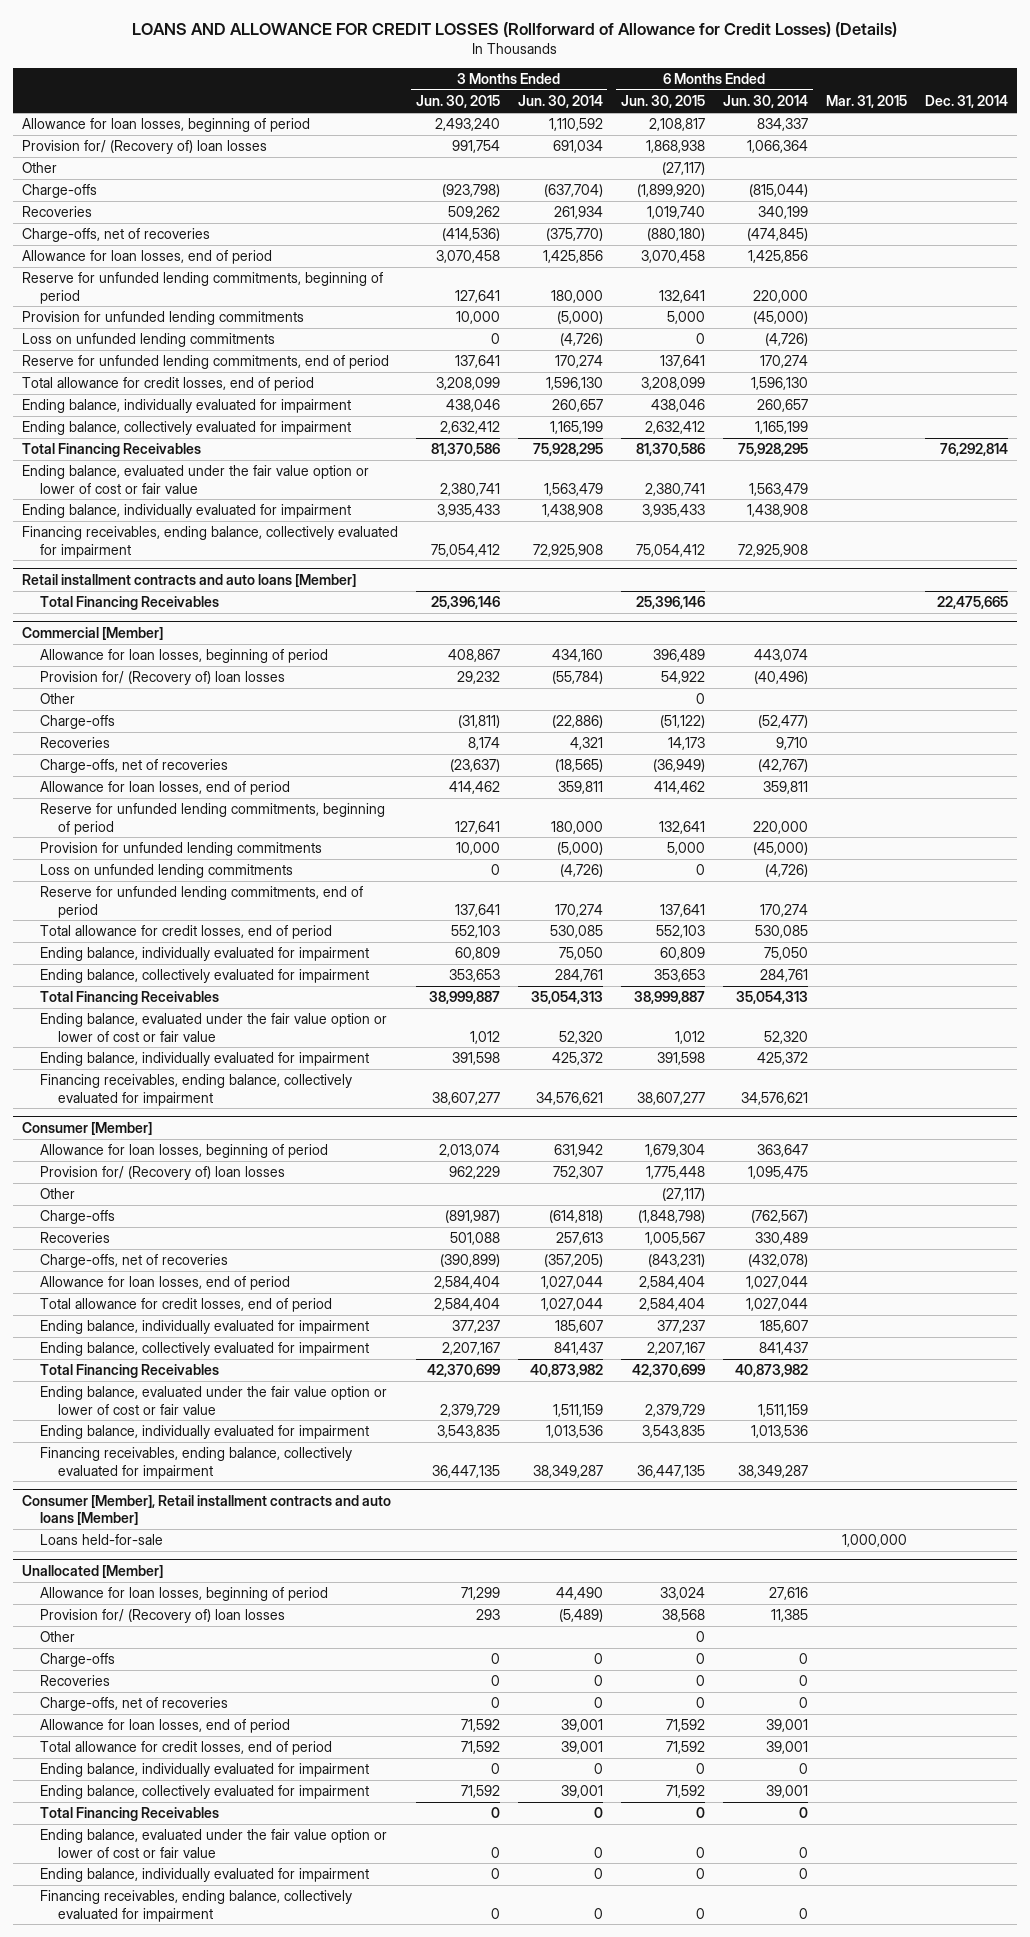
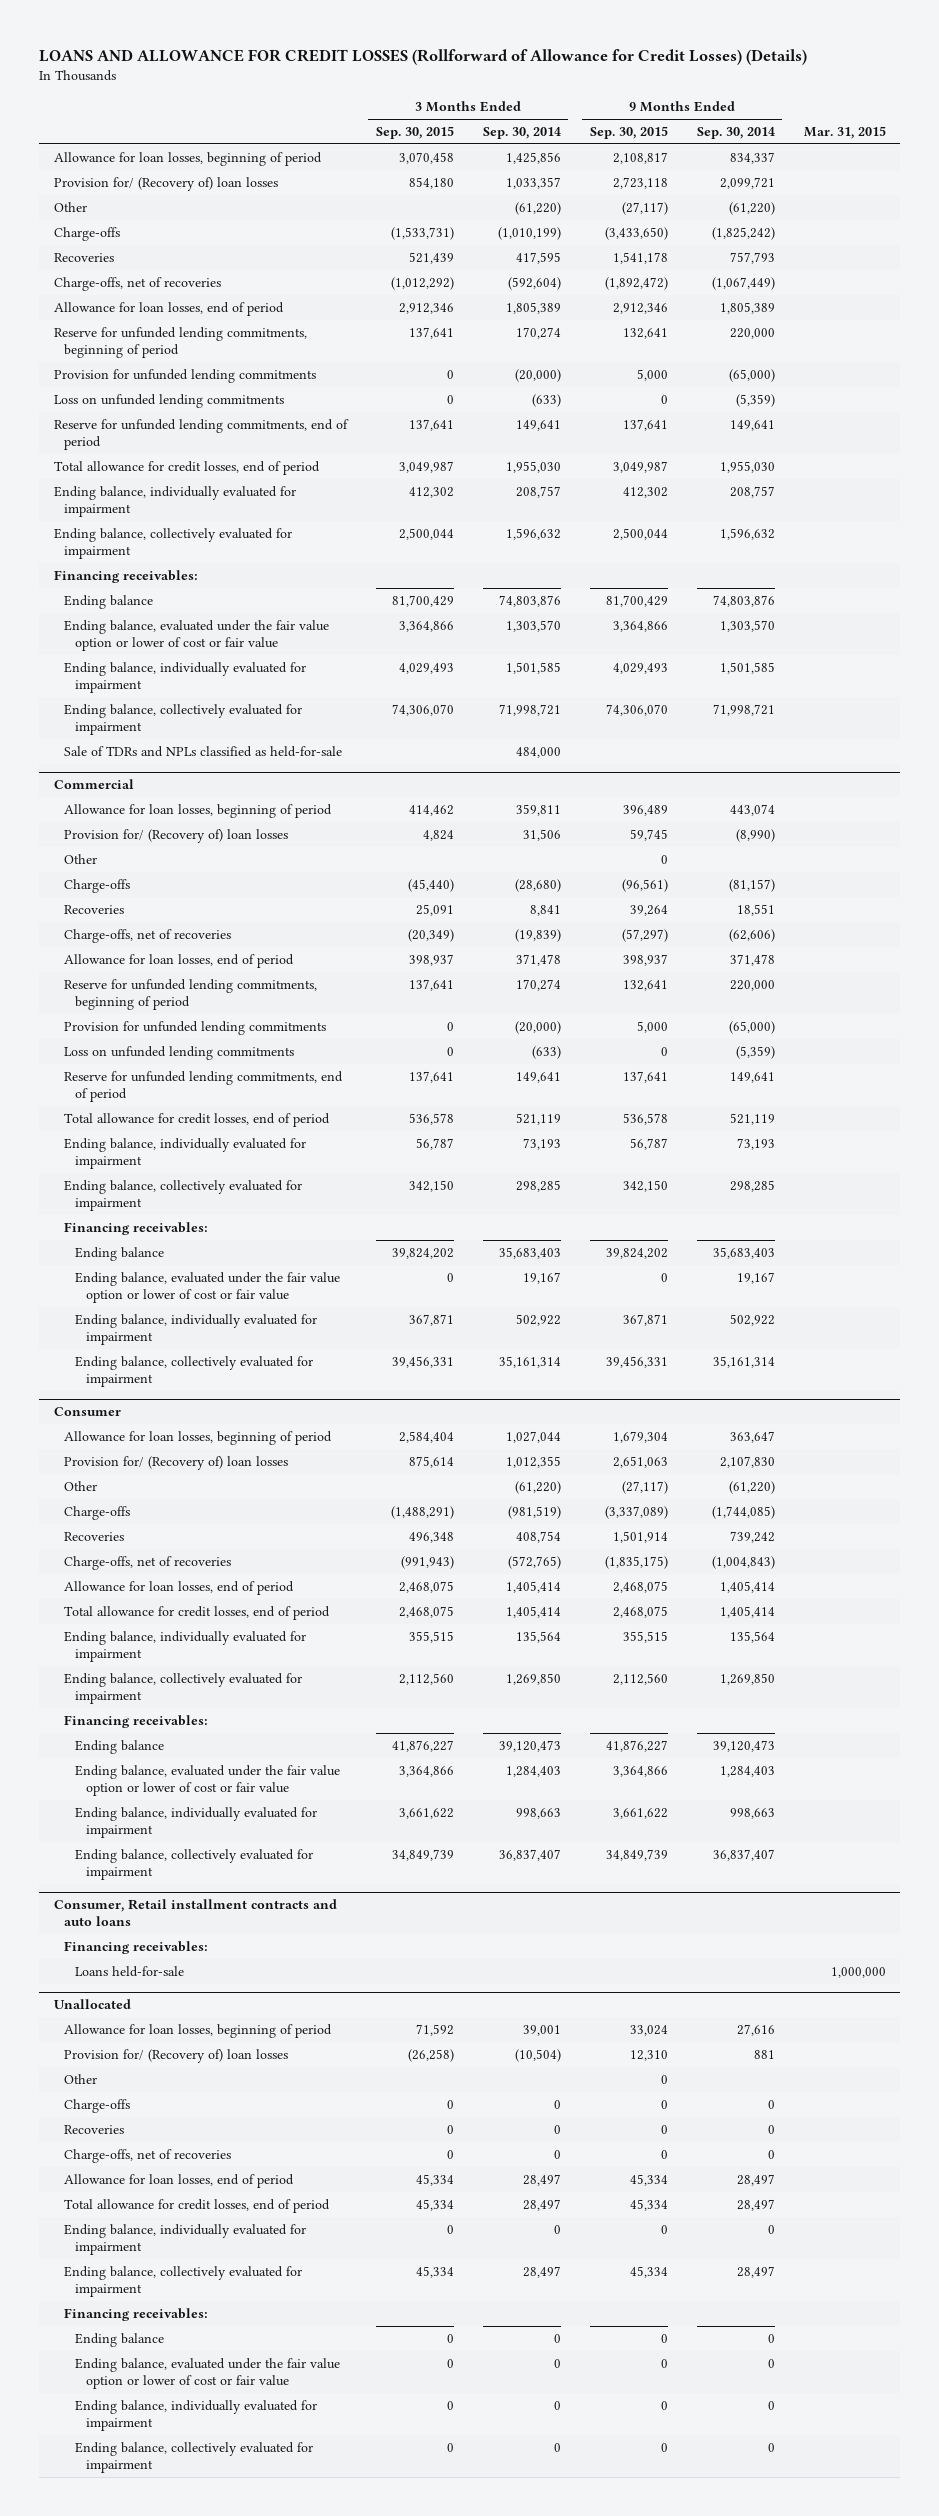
- | 3 Months Ended Jun. 30, 2015 | 3 Months Ended Jun. 30, 2014 | 6 Months Ended Jun. 30, 2015 | 6 Months Ended Jun. 30, 2014 | Mar. 31, 2015 | Dec. 31, 2014
+ | 3 Months Ended Sep. 30, 2015 | 3 Months Ended Sep. 30, 2014 | 9 Months Ended Sep. 30, 2015 | 9 Months Ended Sep. 30, 2014 | Mar. 31, 2015
- Total Financing Receivables | 81,370,586 | 75,928,295 | 81,370,586 | 75,928,295 | | 76,292,814
+ Financing receivables:
+ Ending balance | 81,700,429 | 74,803,876 | 81,700,429 | 74,803,876 |
- Financing receivables, ending balance, collectively evaluated for impairment | 75,054,412 | 72,925,908 | 75,054,412 | 72,925,908 | |
- Retail installment contracts and auto loans [Member]
- Total Financing Receivables | 25,396,146 | | 25,396,146 | | | 22,475,665
- Commercial [Member]
+ Ending balance, collectively evaluated for impairment | 74,306,070 | 71,998,721 | 74,306,070 | 71,998,721 |
+ Sale of TDRs and NPLs classified as held-for-sale | | 484,000 | | |
+ Commercial
- Total Financing Receivables | 38,999,887 | 35,054,313 | 38,999,887 | 35,054,313 | |
+ Financing receivables:
+ Ending balance | 39,824,202 | 35,683,403 | 39,824,202 | 35,683,403 |
- Financing receivables, ending balance, collectively evaluated for impairment | 38,607,277 | 34,576,621 | 38,607,277 | 34,576,621 | |
- Consumer [Member]
+ Ending balance, collectively evaluated for impairment | 39,456,331 | 35,161,314 | 39,456,331 | 35,161,314 |
+ Consumer
- Total Financing Receivables | 42,370,699 | 40,873,982 | 42,370,699 | 40,873,982 | |
+ Financing receivables:
+ Ending balance | 41,876,227 | 39,120,473 | 41,876,227 | 39,120,473 |
- Financing receivables, ending balance, collectively evaluated for impairment | 36,447,135 | 38,349,287 | 36,447,135 | 38,349,287 | |
- Consumer [Member], Retail installment contracts and auto loans [Member]
+ Ending balance, collectively evaluated for impairment | 34,849,739 | 36,837,407 | 34,849,739 | 36,837,407 |
+ Consumer, Retail installment contracts and auto loans
+ Financing receivables:
- Unallocated [Member]
+ Unallocated
- Total Financing Receivables | 0 | 0 | 0 | 0 | |
+ Financing receivables:
+ Ending balance | 0 | 0 | 0 | 0 |
- Financing receivables, ending balance, collectively evaluated for impairment | 0 | 0 | 0 | 0 | |
+ Ending balance, collectively evaluated for impairment | 0 | 0 | 0 | 0 |

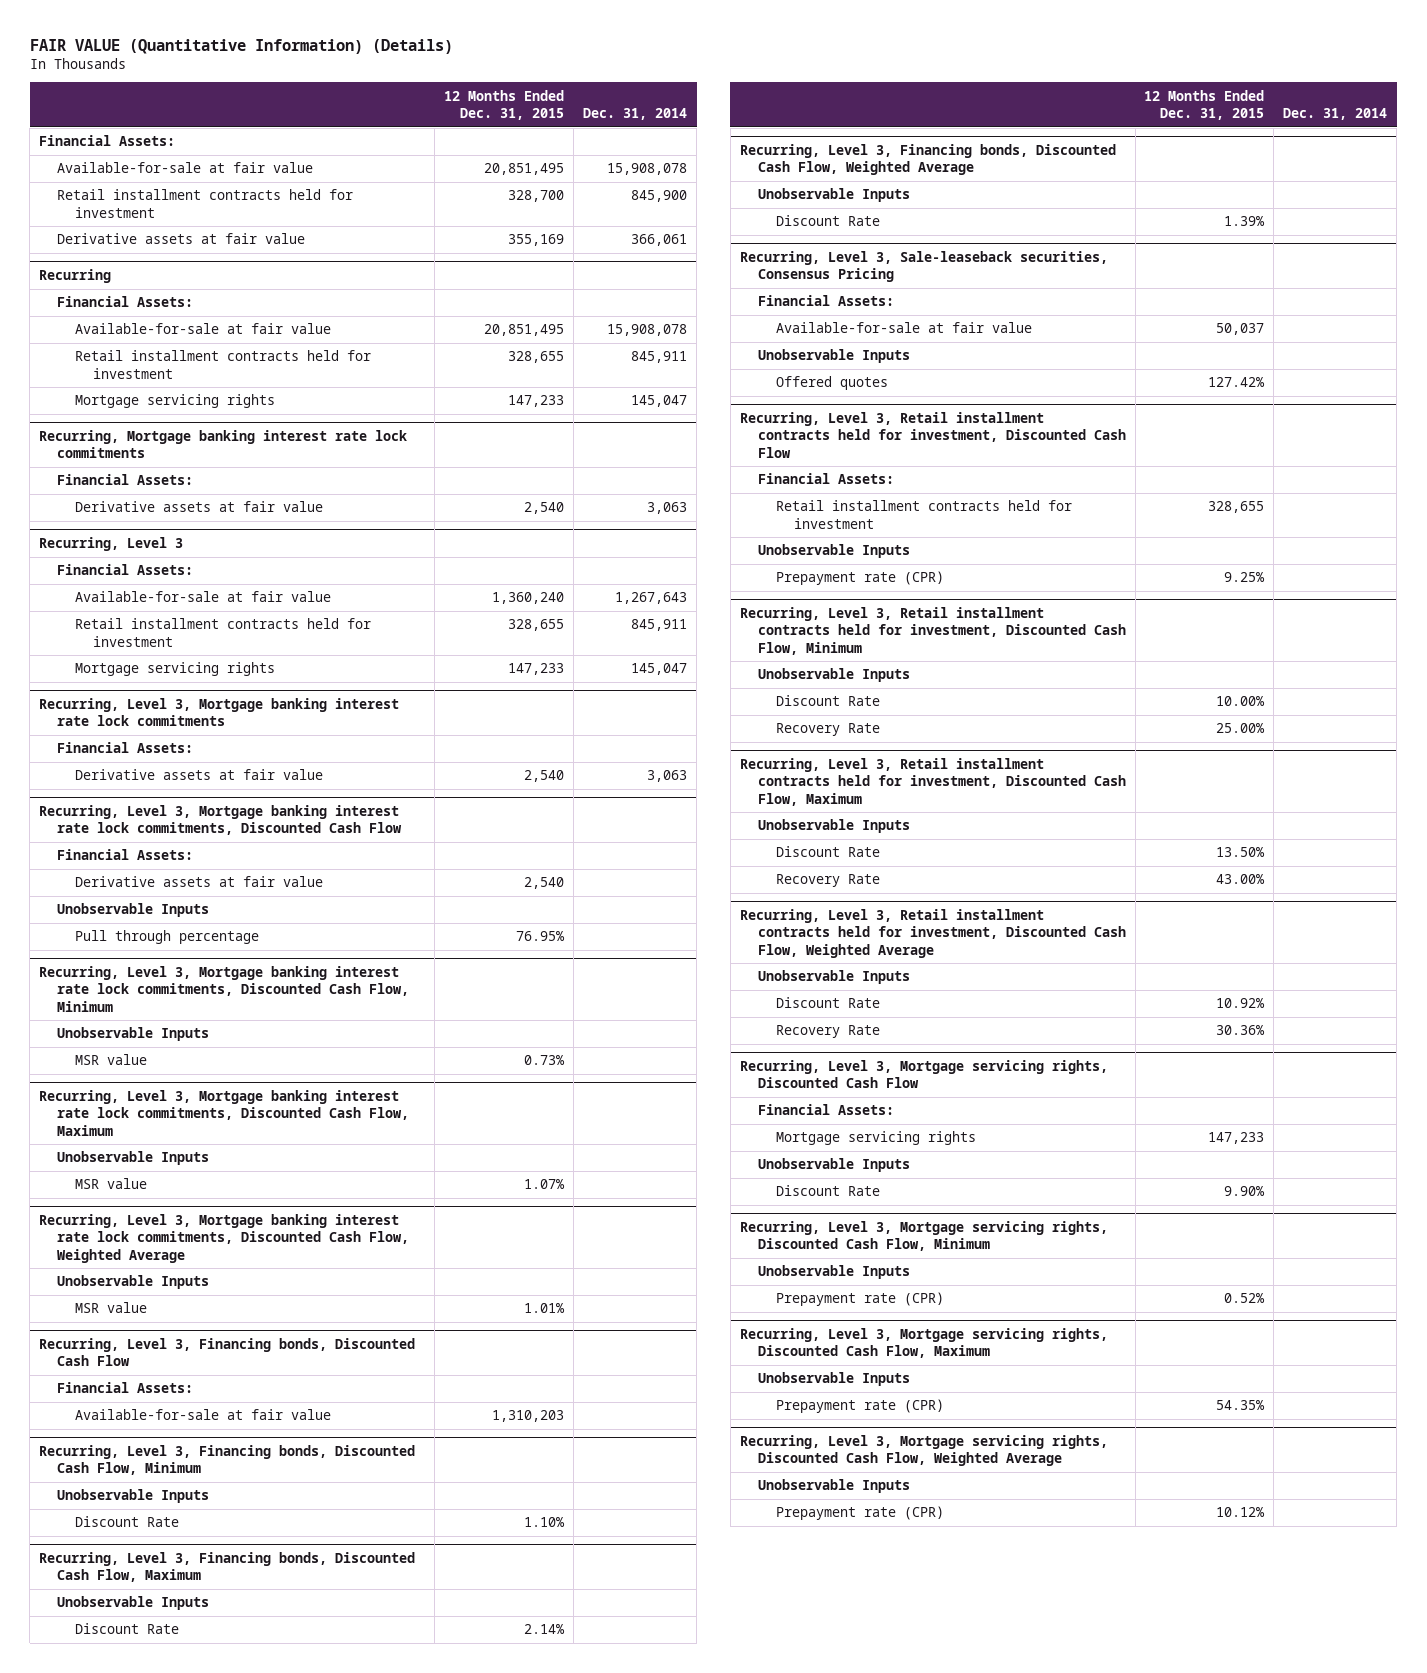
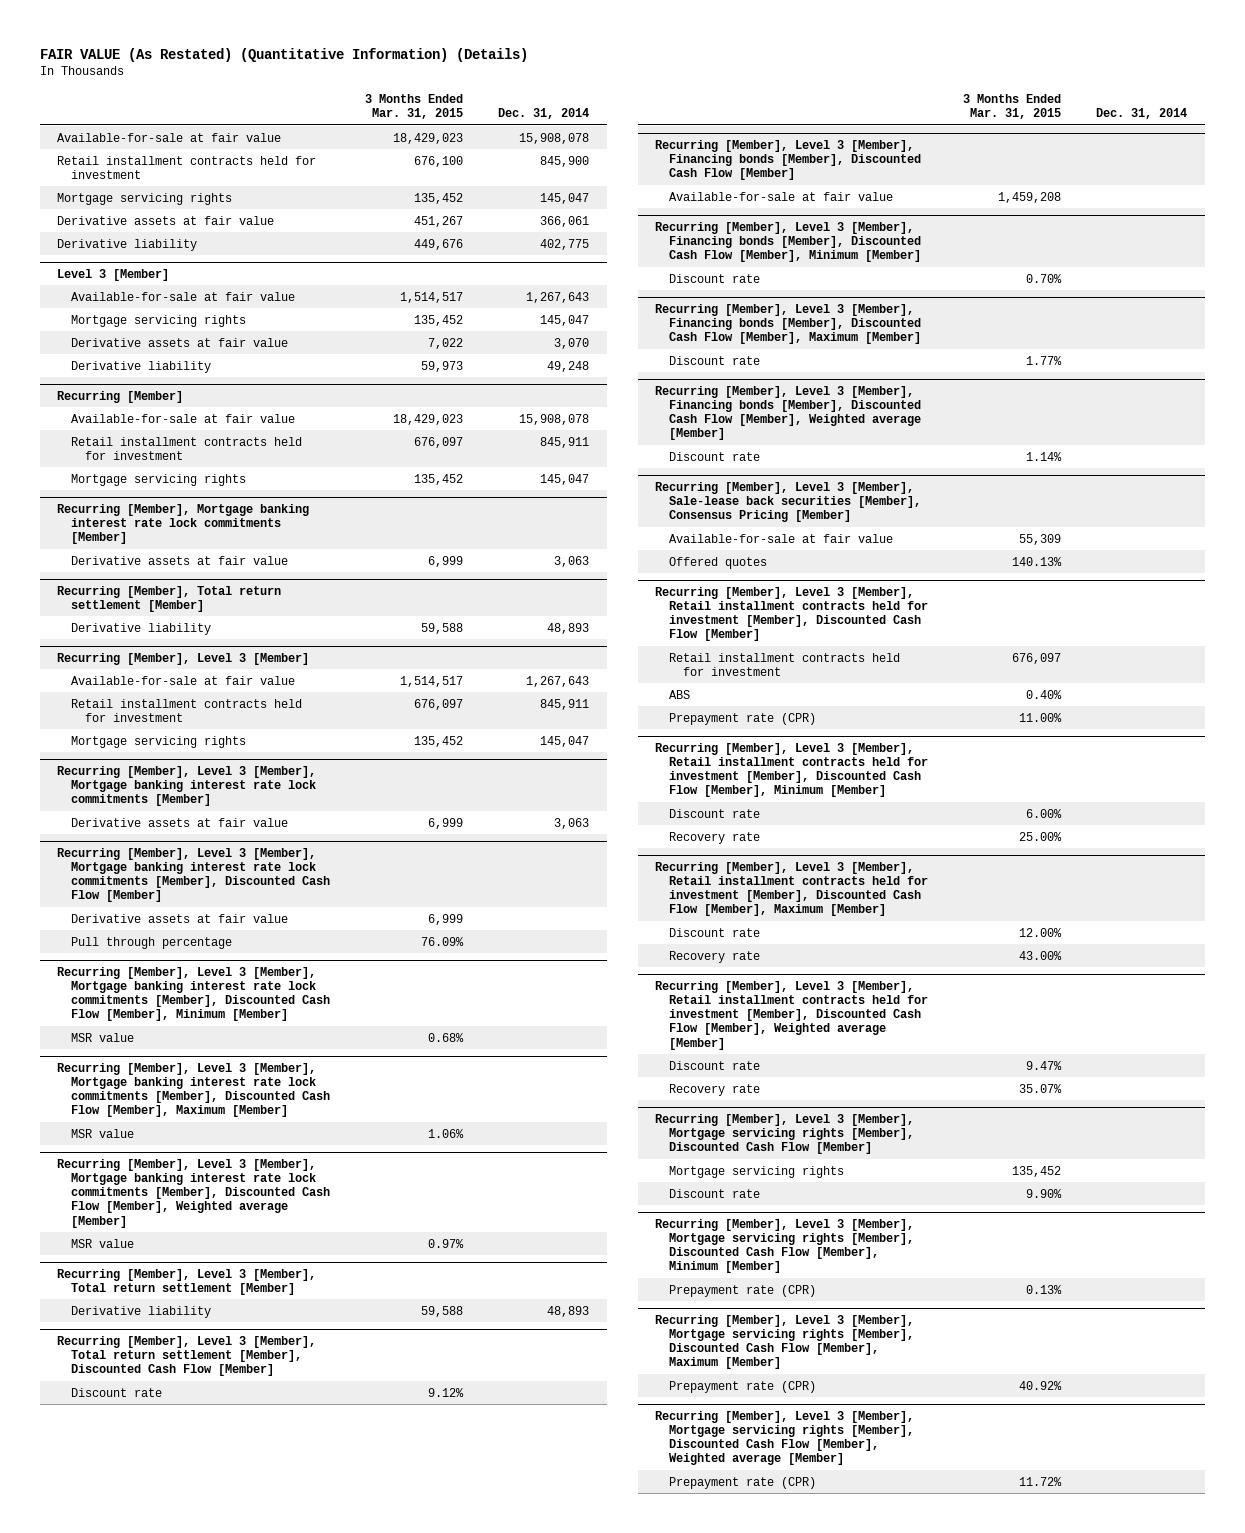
- FAIR VALUE (Quantitative Information) (Details)
+ FAIR VALUE (As Restated) (Quantitative Information) (Details)
- | 12 Months Ended Dec. 31, 2015 | Dec. 31, 2014
+ | 3 Months Ended Mar. 31, 2015 | Dec. 31, 2014
- Financial Assets:
+ Mortgage servicing rights | 135,452 | 145,047
- Recurring
- Financial Assets:
+ Derivative liability | 449,676 | 402,775
+ Level 3 [Member]
+ Available-for-sale at fair value | 1,514,517 | 1,267,643
+ Mortgage servicing rights | 135,452 | 145,047
+ Derivative assets at fair value | 7,022 | 3,070
+ Derivative liability | 59,973 | 49,248
+ Recurring [Member]
- Recurring, Mortgage banking interest rate lock commitments
- Financial Assets:
+ Recurring [Member], Mortgage banking interest rate lock commitments [Member]
- Recurring, Level 3
- Financial Assets:
+ Recurring [Member], Total return settlement [Member]
+ Derivative liability | 59,588 | 48,893
+ Recurring [Member], Level 3 [Member]
- Recurring, Level 3, Mortgage banking interest rate lock commitments
- Financial Assets:
+ Recurring [Member], Level 3 [Member], Mortgage banking interest rate lock commitments [Member]
- Recurring, Level 3, Mortgage banking interest rate lock commitments, Discounted Cash Flow
- Financial Assets:
+ Recurring [Member], Level 3 [Member], Mortgage banking interest rate lock commitments [Member], Discounted Cash Flow [Member]
- Unobservable Inputs
- Recurring, Level 3, Mortgage banking interest rate lock commitments, Discounted Cash Flow, Minimum
- Unobservable Inputs
+ Recurring [Member], Level 3 [Member], Mortgage banking interest rate lock commitments [Member], Discounted Cash Flow [Member], Minimum [Member]
- Recurring, Level 3, Mortgage banking interest rate lock commitments, Discounted Cash Flow, Maximum
- Unobservable Inputs
+ Recurring [Member], Level 3 [Member], Mortgage banking interest rate lock commitments [Member], Discounted Cash Flow [Member], Maximum [Member]
- Recurring, Level 3, Mortgage banking interest rate lock commitments, Discounted Cash Flow, Weighted Average
- Unobservable Inputs
+ Recurring [Member], Level 3 [Member], Mortgage banking interest rate lock commitments [Member], Discounted Cash Flow [Member], Weighted average [Member]
- Recurring, Level 3, Financing bonds, Discounted Cash Flow
- Financial Assets:
+ Recurring [Member], Level 3 [Member], Total return settlement [Member]
+ Derivative liability | 59,588 | 48,893
+ Recurring [Member], Level 3 [Member], Total return settlement [Member], Discounted Cash Flow [Member]
+ Discount rate | 9.12% |
+ Recurring [Member], Level 3 [Member], Financing bonds [Member], Discounted Cash Flow [Member]
- Recurring, Level 3, Financing bonds, Discounted Cash Flow, Minimum
- Unobservable Inputs
- Discount Rate | 1.10% |
- Recurring, Level 3, Financing bonds, Discounted Cash Flow, Maximum
- Unobservable Inputs
- Discount Rate | 2.14% |
- Recurring, Level 3, Financing bonds, Discounted Cash Flow, Weighted Average
- Unobservable Inputs
- Discount Rate | 1.39% |
- Recurring, Level 3, Sale-leaseback securities, Consensus Pricing
- Financial Assets:
+ Recurring [Member], Level 3 [Member], Financing bonds [Member], Discounted Cash Flow [Member], Minimum [Member]
+ Discount rate | 0.70% |
+ Recurring [Member], Level 3 [Member], Financing bonds [Member], Discounted Cash Flow [Member], Maximum [Member]
+ Discount rate | 1.77% |
+ Recurring [Member], Level 3 [Member], Financing bonds [Member], Discounted Cash Flow [Member], Weighted average [Member]
+ Discount rate | 1.14% |
+ Recurring [Member], Level 3 [Member], Sale-lease back securities [Member], Consensus Pricing [Member]
- Unobservable Inputs
- Recurring, Level 3, Retail installment contracts held for investment, Discounted Cash Flow
- Financial Assets:
+ Recurring [Member], Level 3 [Member], Retail installment contracts held for investment [Member], Discounted Cash Flow [Member]
- Unobservable Inputs
+ ABS | 0.40% |
- Recurring, Level 3, Retail installment contracts held for investment, Discounted Cash Flow, Minimum
- Unobservable Inputs
- Discount Rate | 10.00% |
- Recovery Rate | 25.00% |
- Recurring, Level 3, Retail installment contracts held for investment, Discounted Cash Flow, Maximum
- Unobservable Inputs
- Discount Rate | 13.50% |
- Recovery Rate | 43.00% |
- Recurring, Level 3, Retail installment contracts held for investment, Discounted Cash Flow, Weighted Average
- Unobservable Inputs
- Discount Rate | 10.92% |
- Recovery Rate | 30.36% |
- Recurring, Level 3, Mortgage servicing rights, Discounted Cash Flow
- Financial Assets:
+ Recurring [Member], Level 3 [Member], Retail installment contracts held for investment [Member], Discounted Cash Flow [Member], Minimum [Member]
+ Discount rate | 6.00% |
+ Recovery rate | 25.00% |
+ Recurring [Member], Level 3 [Member], Retail installment contracts held for investment [Member], Discounted Cash Flow [Member], Maximum [Member]
+ Discount rate | 12.00% |
+ Recovery rate | 43.00% |
+ Recurring [Member], Level 3 [Member], Retail installment contracts held for investment [Member], Discounted Cash Flow [Member], Weighted average [Member]
+ Discount rate | 9.47% |
+ Recovery rate | 35.07% |
+ Recurring [Member], Level 3 [Member], Mortgage servicing rights [Member], Discounted Cash Flow [Member]
- Unobservable Inputs
- Discount Rate | 9.90% |
- Recurring, Level 3, Mortgage servicing rights, Discounted Cash Flow, Minimum
- Unobservable Inputs
+ Discount rate | 9.90% |
+ Recurring [Member], Level 3 [Member], Mortgage servicing rights [Member], Discounted Cash Flow [Member], Minimum [Member]
- Recurring, Level 3, Mortgage servicing rights, Discounted Cash Flow, Maximum
- Unobservable Inputs
+ Recurring [Member], Level 3 [Member], Mortgage servicing rights [Member], Discounted Cash Flow [Member], Maximum [Member]
- Recurring, Level 3, Mortgage servicing rights, Discounted Cash Flow, Weighted Average
- Unobservable Inputs
+ Recurring [Member], Level 3 [Member], Mortgage servicing rights [Member], Discounted Cash Flow [Member], Weighted average [Member]

